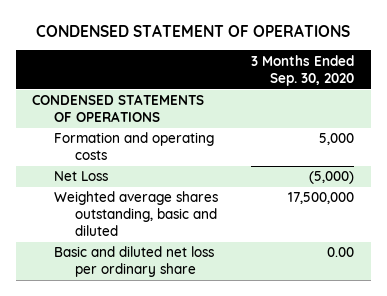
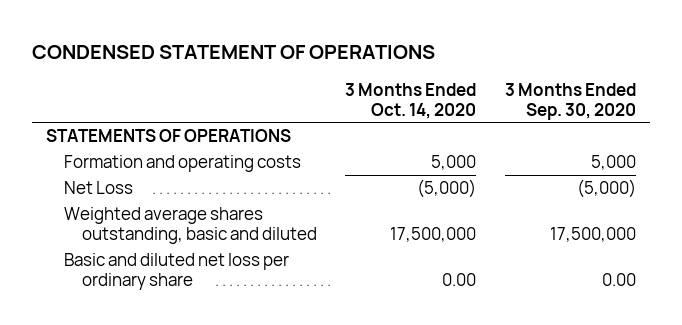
- | 3 Months Ended Sep. 30, 2020
+ | 3 Months Ended Oct. 14, 2020 | 3 Months Ended Sep. 30, 2020
- CONDENSED STATEMENTS OF OPERATIONS
+ STATEMENTS OF OPERATIONS

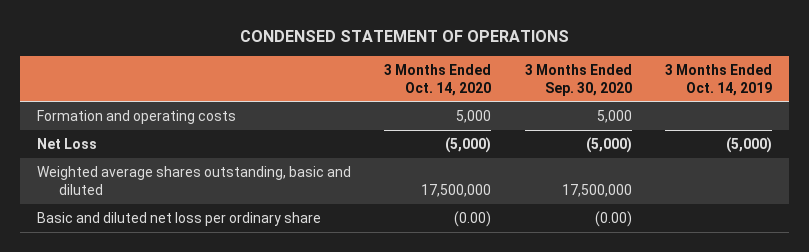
- | 3 Months Ended Oct. 14, 2020 | 3 Months Ended Sep. 30, 2020
+ | 3 Months Ended Oct. 14, 2020 | 3 Months Ended Sep. 30, 2020 | 3 Months Ended Oct. 14, 2019
- STATEMENTS OF OPERATIONS
- Basic and diluted net loss per ordinary share | 0.00 | 0.00
+ Basic and diluted net loss per ordinary share | (0.00) | (0.00) |

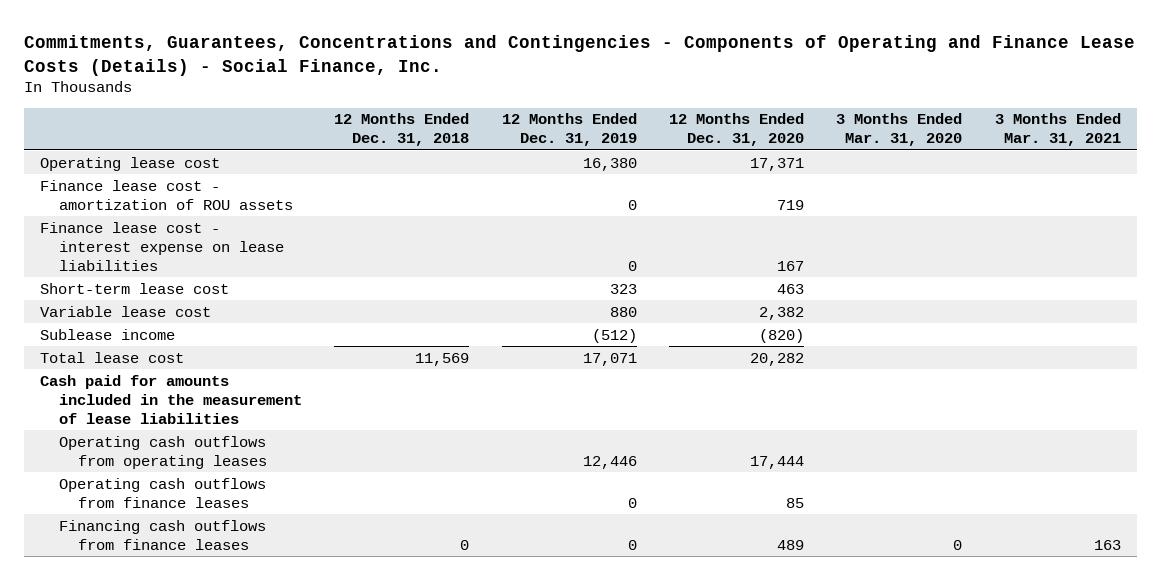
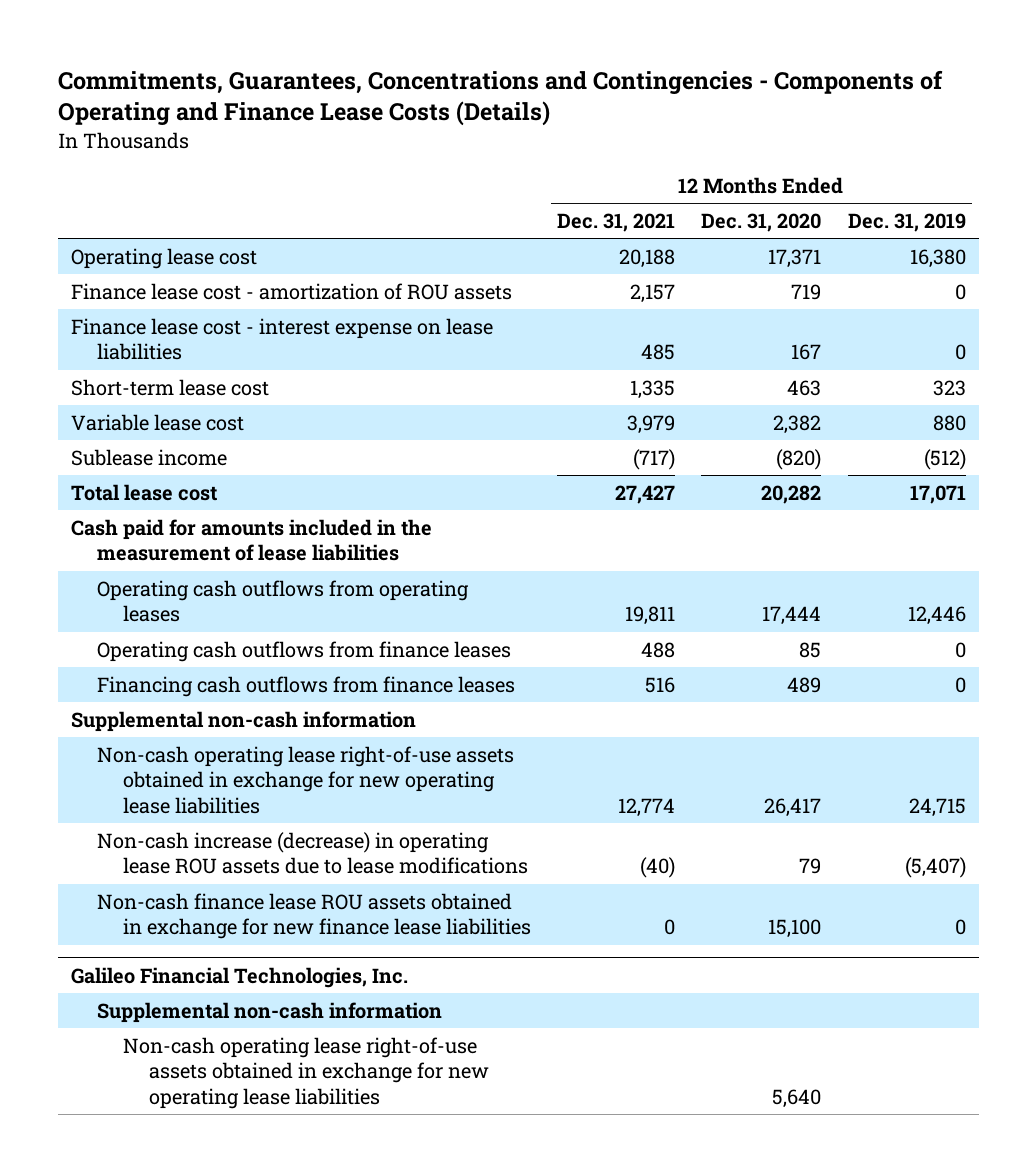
- Commitments, Guarantees, Concentrations and Contingencies - Components of Operating and Finance Lease Costs (Details) - Social Finance, Inc.
+ Commitments, Guarantees, Concentrations and Contingencies - Components of Operating and Finance Lease Costs (Details)
- | 12 Months Ended Dec. 31, 2018 | 12 Months Ended Dec. 31, 2019 | 12 Months Ended Dec. 31, 2020 | 3 Months Ended Mar. 31, 2020 | 3 Months Ended Mar. 31, 2021
+ | 12 Months Ended Dec. 31, 2021 | 12 Months Ended Dec. 31, 2020 | 12 Months Ended Dec. 31, 2019
+ Supplemental non-cash information
+ Non-cash operating lease right-of-use assets obtained in exchange for new operating lease liabilities | 12,774 | 26,417 | 24,715
+ Non-cash increase (decrease) in operating lease ROU assets due to lease modifications | (40) | 79 | (5,407)
+ Non-cash finance lease ROU assets obtained in exchange for new finance lease liabilities | 0 | 15,100 | 0
+ Galileo Financial Technologies, Inc.
+ Supplemental non-cash information
+ Non-cash operating lease right-of-use assets obtained in exchange for new operating lease liabilities | | 5,640 |

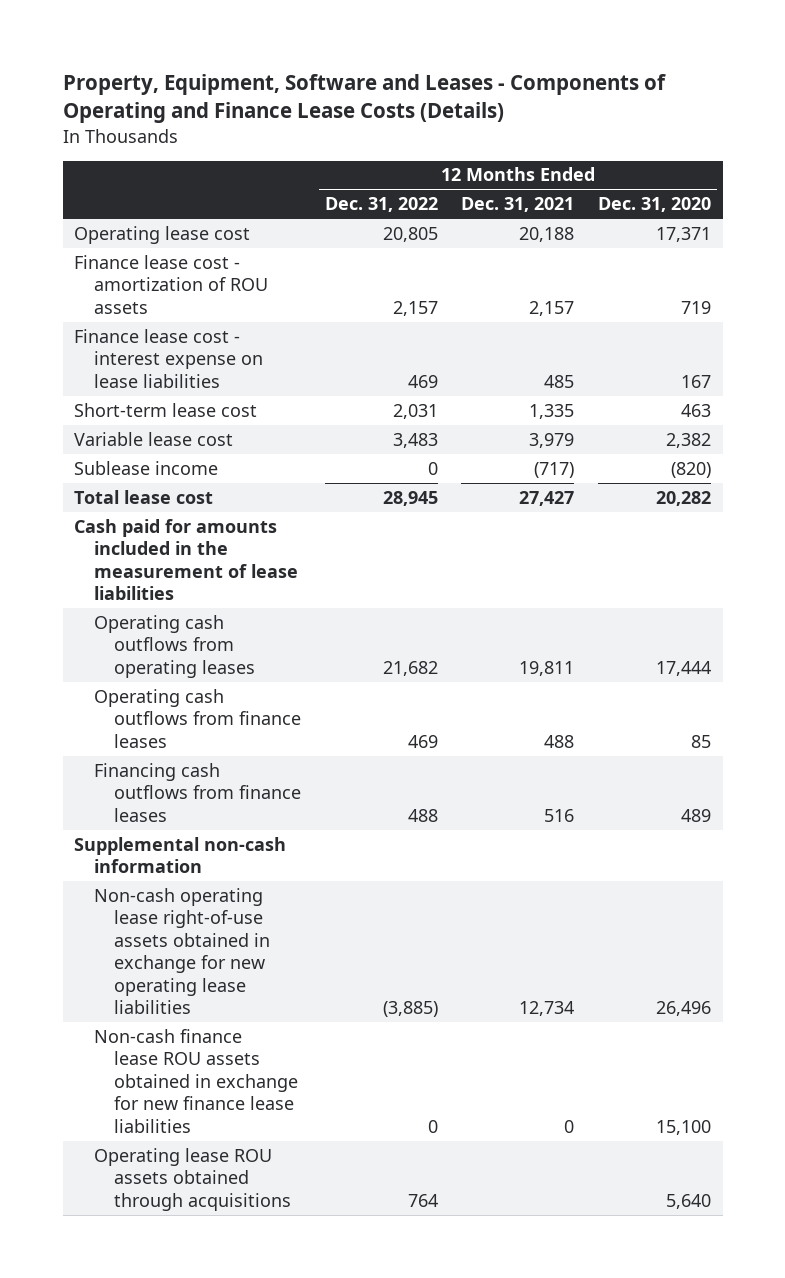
- Commitments, Guarantees, Concentrations and Contingencies - Components of Operating and Finance Lease Costs (Details)
+ Property, Equipment, Software and Leases - Components of Operating and Finance Lease Costs (Details)
- | 12 Months Ended Dec. 31, 2021 | 12 Months Ended Dec. 31, 2020 | 12 Months Ended Dec. 31, 2019
+ | 12 Months Ended Dec. 31, 2022 | 12 Months Ended Dec. 31, 2021 | 12 Months Ended Dec. 31, 2020
- Non-cash operating lease right-of-use assets obtained in exchange for new operating lease liabilities | 12,774 | 26,417 | 24,715
- Non-cash increase (decrease) in operating lease ROU assets due to lease modifications | (40) | 79 | (5,407)
+ Non-cash operating lease right-of-use assets obtained in exchange for new operating lease liabilities | (3,885) | 12,734 | 26,496
- Galileo Financial Technologies, Inc.
- Supplemental non-cash information
- Non-cash operating lease right-of-use assets obtained in exchange for new operating lease liabilities | | 5,640 |
+ Operating lease ROU assets obtained through acquisitions | 764 | | 5,640

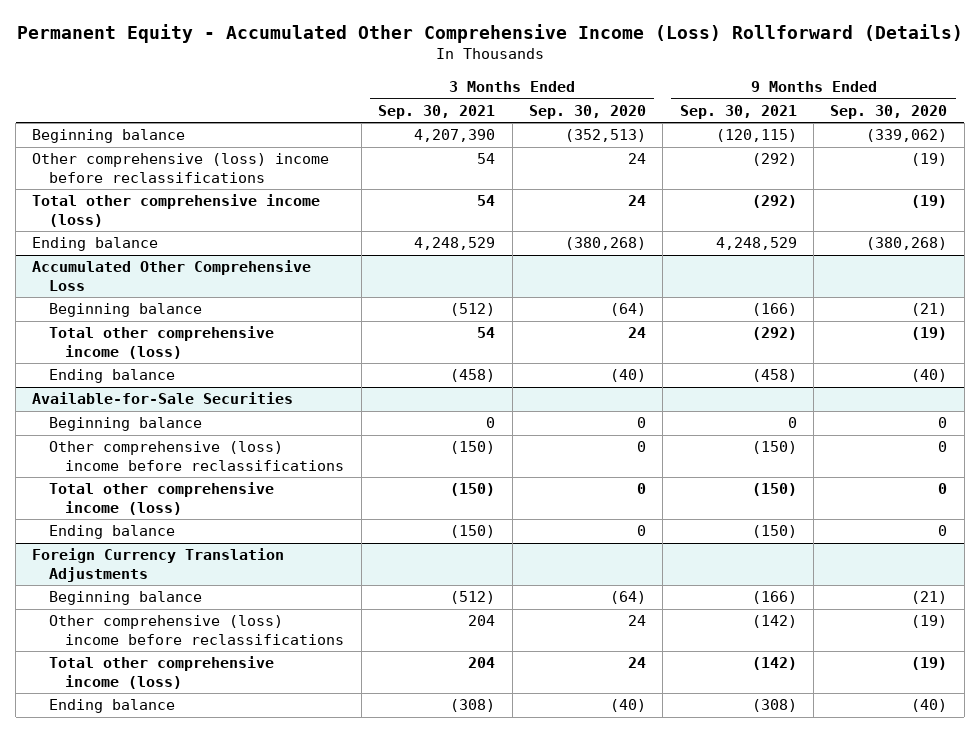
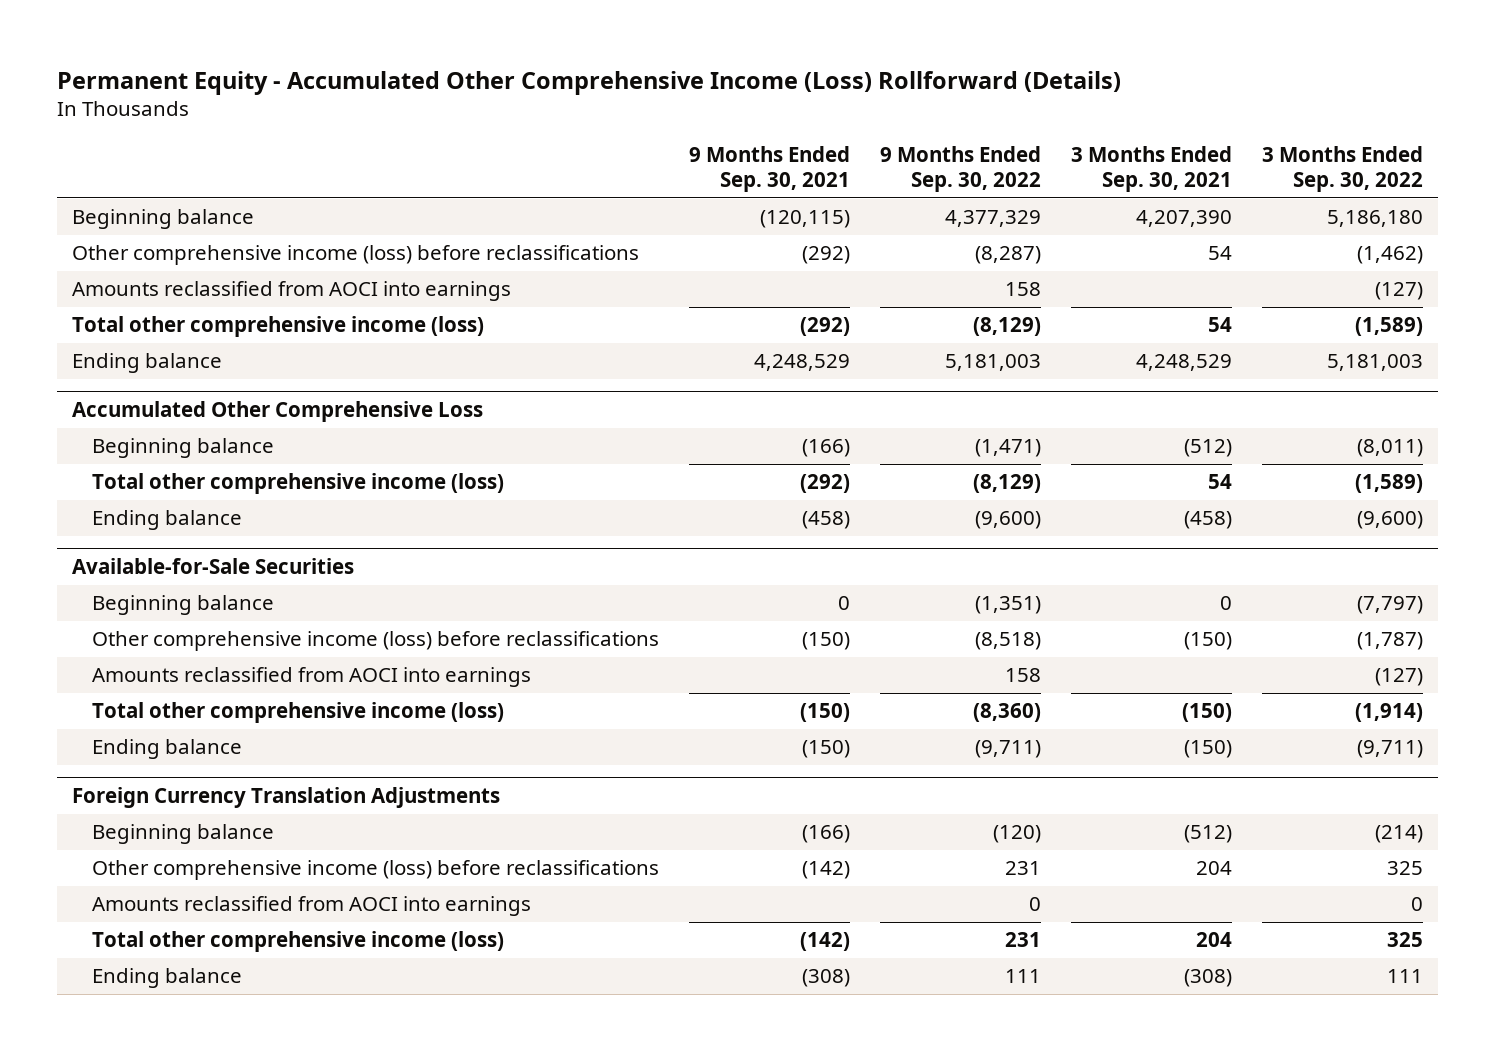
- | 3 Months Ended Sep. 30, 2021 | 3 Months Ended Sep. 30, 2020 | 9 Months Ended Sep. 30, 2021 | 9 Months Ended Sep. 30, 2020
+ | 9 Months Ended Sep. 30, 2021 | 9 Months Ended Sep. 30, 2022 | 3 Months Ended Sep. 30, 2021 | 3 Months Ended Sep. 30, 2022
- Other comprehensive (loss) income before reclassifications | 54 | 24 | (292) | (19)
+ Other comprehensive income (loss) before reclassifications | (292) | (8,287) | 54 | (1,462)
+ Amounts reclassified from AOCI into earnings | | 158 | | (127)
@ Available-for-Sale Securities
- Other comprehensive (loss) income before reclassifications | (150) | 0 | (150) | 0
+ Other comprehensive income (loss) before reclassifications | (150) | (8,518) | (150) | (1,787)
+ Amounts reclassified from AOCI into earnings | | 158 | | (127)
@ Foreign Currency Translation Adjustments
- Other comprehensive (loss) income before reclassifications | 204 | 24 | (142) | (19)
+ Other comprehensive income (loss) before reclassifications | (142) | 231 | 204 | 325
+ Amounts reclassified from AOCI into earnings | | 0 | | 0

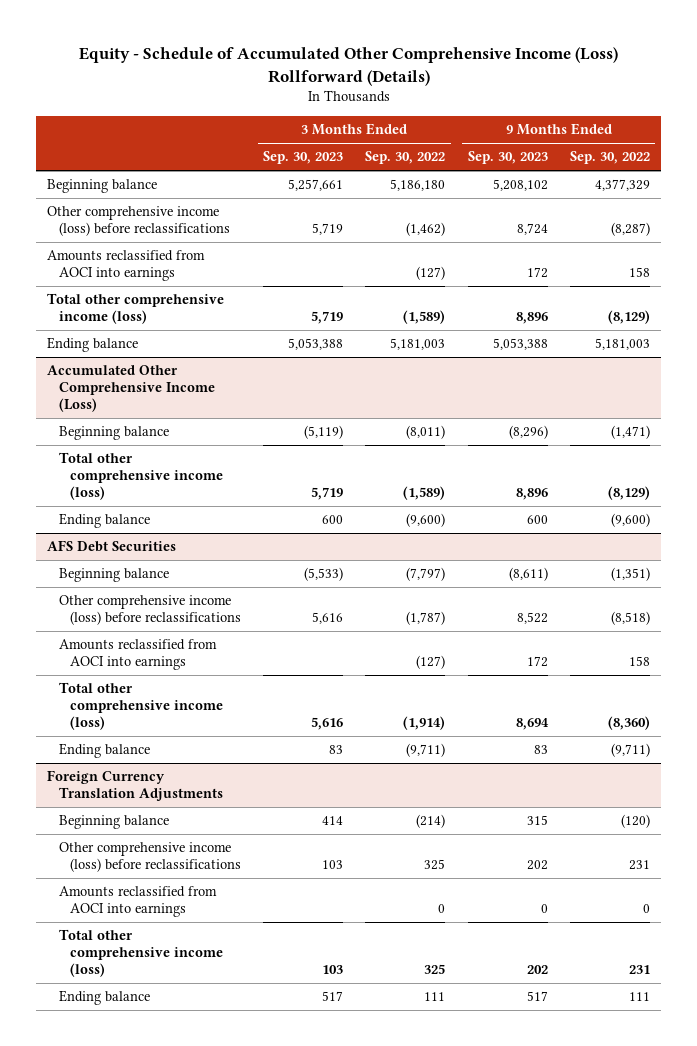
- Permanent Equity - Accumulated Other Comprehensive Income (Loss) Rollforward (Details)
+ Equity - Schedule of Accumulated Other Comprehensive Income (Loss) Rollforward (Details)
- | 9 Months Ended Sep. 30, 2021 | 9 Months Ended Sep. 30, 2022 | 3 Months Ended Sep. 30, 2021 | 3 Months Ended Sep. 30, 2022
+ | 3 Months Ended Sep. 30, 2023 | 3 Months Ended Sep. 30, 2022 | 9 Months Ended Sep. 30, 2023 | 9 Months Ended Sep. 30, 2022
- Accumulated Other Comprehensive Loss
+ Accumulated Other Comprehensive Income (Loss)
- Available-for-Sale Securities
+ AFS Debt Securities

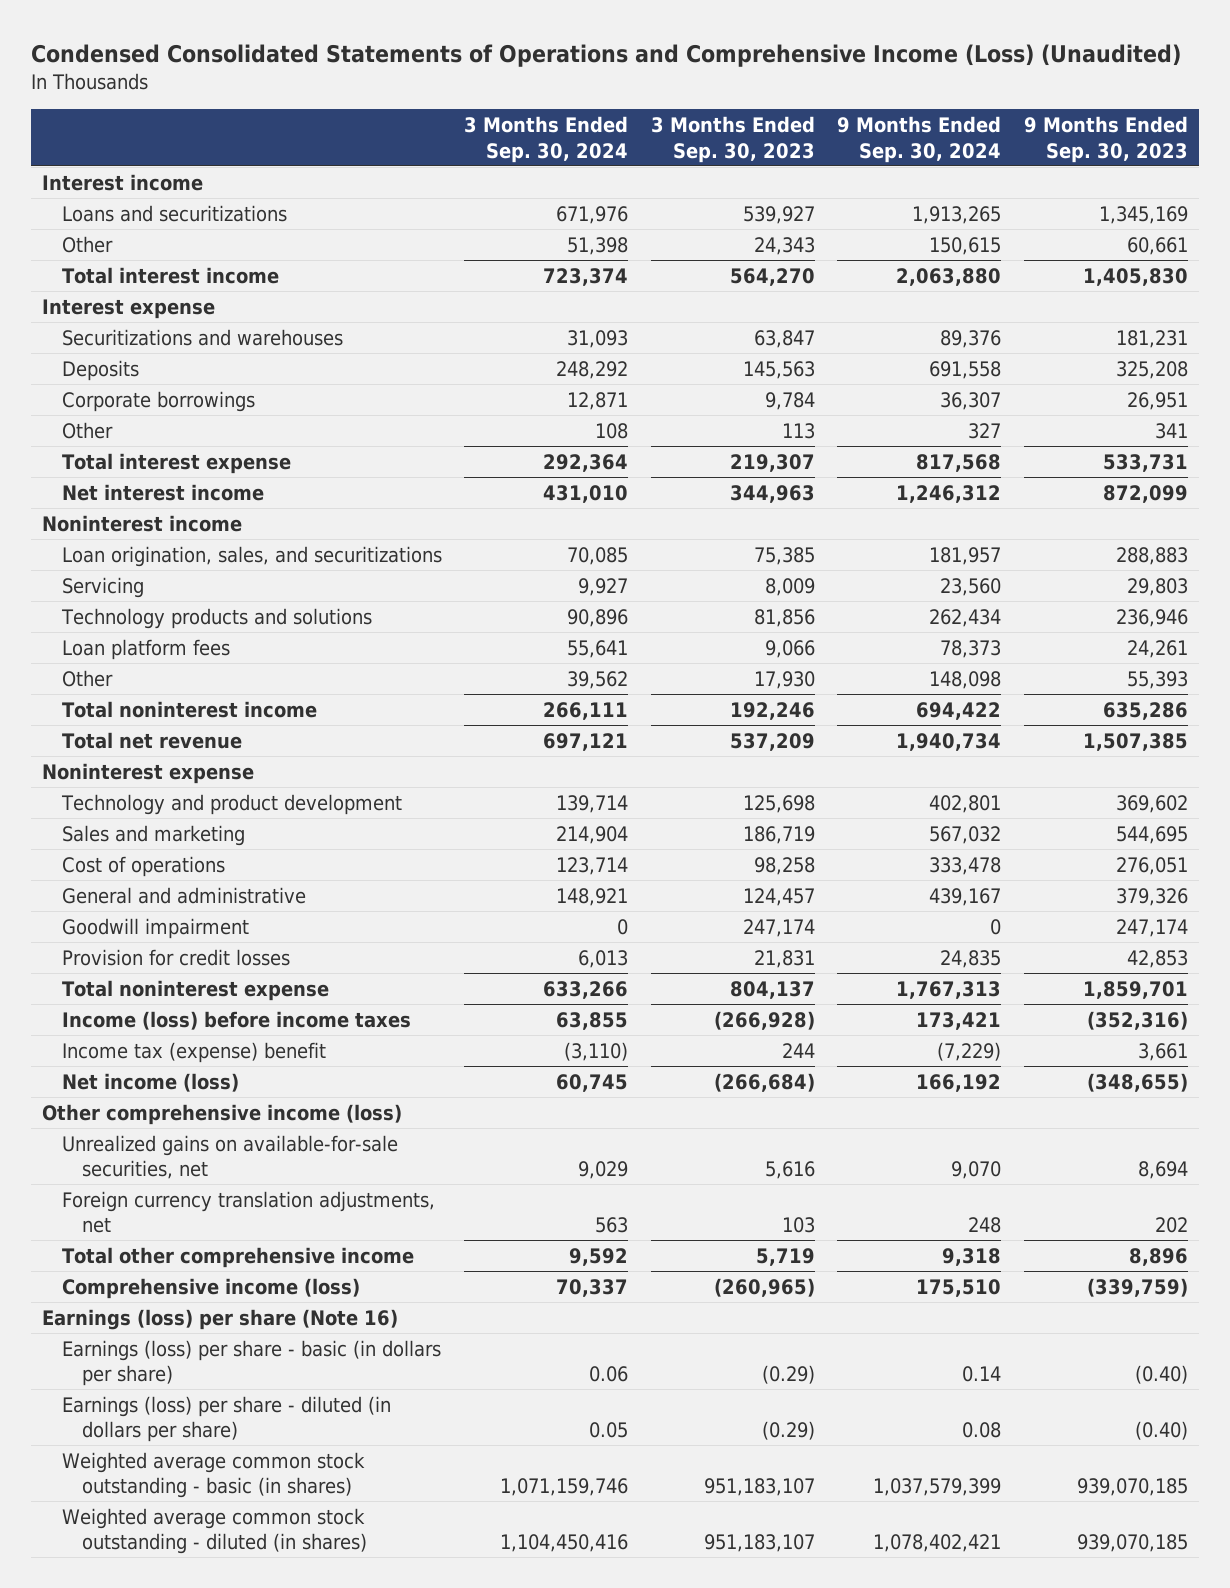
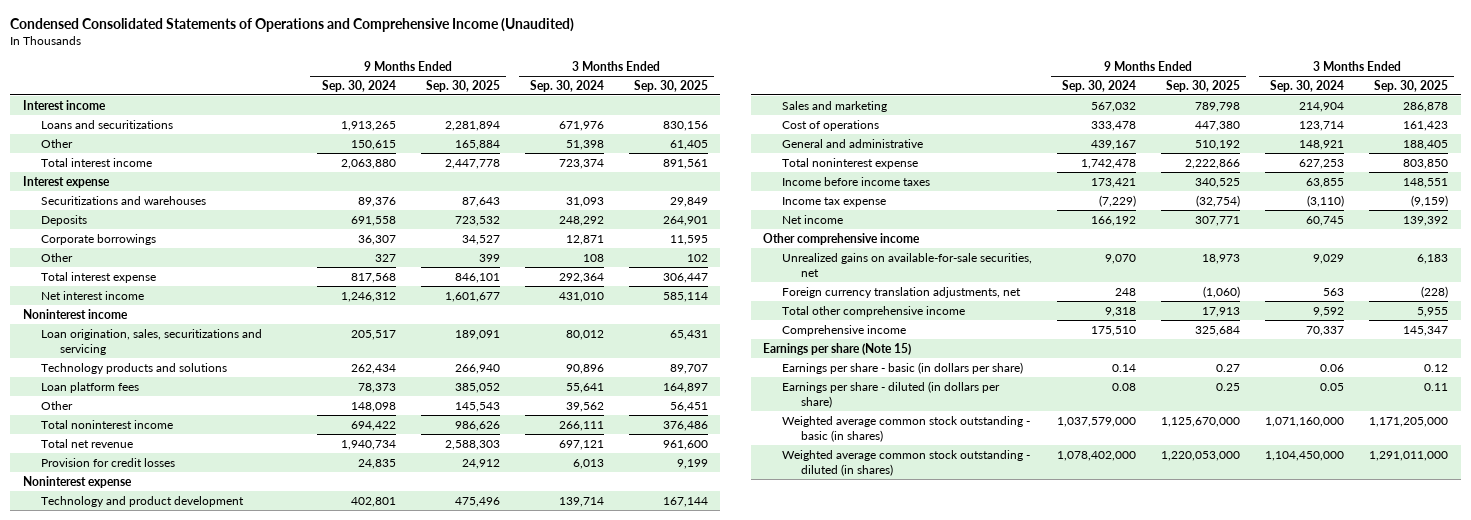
- Condensed Consolidated Statements of Operations and Comprehensive Income (Loss) (Unaudited)
+ Condensed Consolidated Statements of Operations and Comprehensive Income (Unaudited)
- | 3 Months Ended Sep. 30, 2024 | 3 Months Ended Sep. 30, 2023 | 9 Months Ended Sep. 30, 2024 | 9 Months Ended Sep. 30, 2023
+ | 9 Months Ended Sep. 30, 2024 | 9 Months Ended Sep. 30, 2025 | 3 Months Ended Sep. 30, 2024 | 3 Months Ended Sep. 30, 2025
- Loan origination, sales, and securitizations | 70,085 | 75,385 | 181,957 | 288,883
- Servicing | 9,927 | 8,009 | 23,560 | 29,803
+ Loan origination, sales, securitizations and servicing | 205,517 | 189,091 | 80,012 | 65,431
moved up: Provision for credit losses | 24,835 | 24,912 | 6,013 | 9,199
- Goodwill impairment | 0 | 247,174 | 0 | 247,174
- Total noninterest expense | 633,266 | 804,137 | 1,767,313 | 1,859,701
- Income (loss) before income taxes | 63,855 | (266,928) | 173,421 | (352,316)
- Income tax (expense) benefit | (3,110) | 244 | (7,229) | 3,661
- Net income (loss) | 60,745 | (266,684) | 166,192 | (348,655)
- Other comprehensive income (loss)
+ Total noninterest expense | 1,742,478 | 2,222,866 | 627,253 | 803,850
+ Income before income taxes | 173,421 | 340,525 | 63,855 | 148,551
+ Income tax expense | (7,229) | (32,754) | (3,110) | (9,159)
+ Net income | 166,192 | 307,771 | 60,745 | 139,392
+ Other comprehensive income
- Comprehensive income (loss) | 70,337 | (260,965) | 175,510 | (339,759)
- Earnings (loss) per share (Note 16)
- Earnings (loss) per share - basic (in dollars per share) | 0.06 | (0.29) | 0.14 | (0.40)
- Earnings (loss) per share - diluted (in dollars per share) | 0.05 | (0.29) | 0.08 | (0.40)
- Weighted average common stock outstanding - basic (in shares) | 1,071,159,746 | 951,183,107 | 1,037,579,399 | 939,070,185
- Weighted average common stock outstanding - diluted (in shares) | 1,104,450,416 | 951,183,107 | 1,078,402,421 | 939,070,185
+ Comprehensive income | 175,510 | 325,684 | 70,337 | 145,347
+ Earnings per share (Note 15)
+ Earnings per share - basic (in dollars per share) | 0.14 | 0.27 | 0.06 | 0.12
+ Earnings per share - diluted (in dollars per share) | 0.08 | 0.25 | 0.05 | 0.11
+ Weighted average common stock outstanding - basic (in shares) | 1,037,579,000 | 1,125,670,000 | 1,071,160,000 | 1,171,205,000
+ Weighted average common stock outstanding - diluted (in shares) | 1,078,402,000 | 1,220,053,000 | 1,104,450,000 | 1,291,011,000

